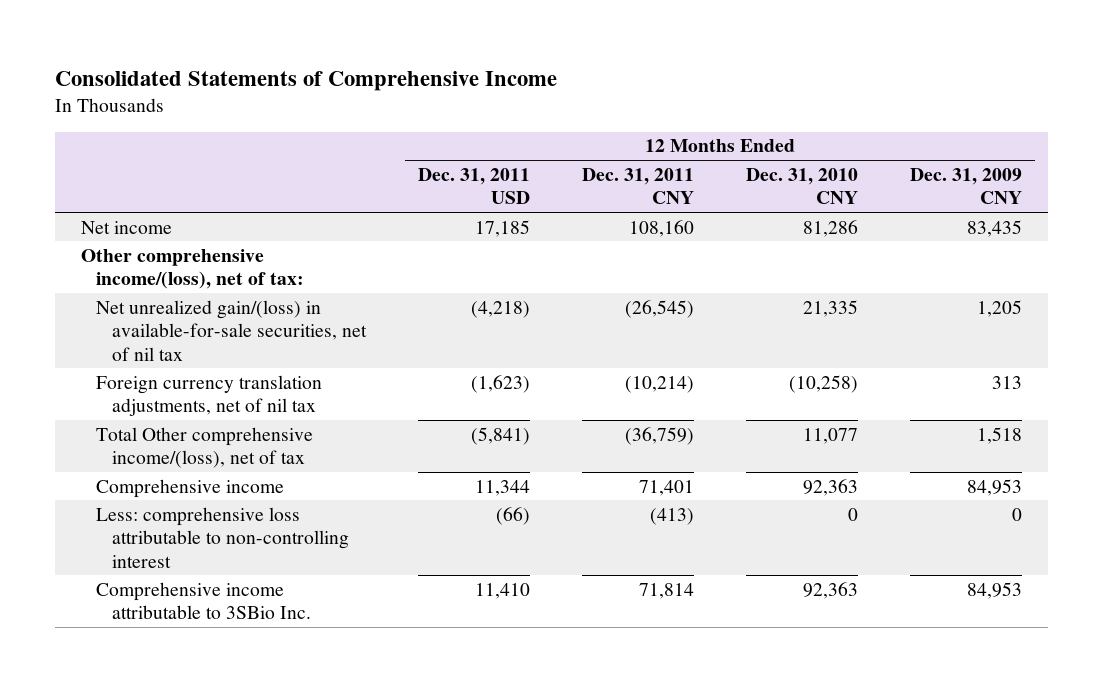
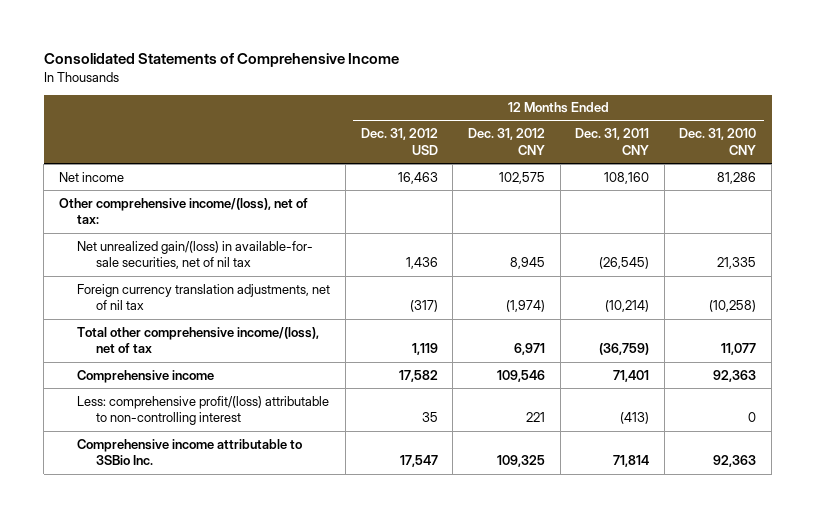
- | 12 Months Ended Dec. 31, 2011 USD | 12 Months Ended Dec. 31, 2011 CNY | 12 Months Ended Dec. 31, 2010 CNY | 12 Months Ended Dec. 31, 2009 CNY
+ | 12 Months Ended Dec. 31, 2012 USD | 12 Months Ended Dec. 31, 2012 CNY | 12 Months Ended Dec. 31, 2011 CNY | 12 Months Ended Dec. 31, 2010 CNY
- Net unrealized gain/(loss) in available-for-sale securities, net of nil tax | (4,218) | (26,545) | 21,335 | 1,205
+ Net unrealized gain/(loss) in available-for- sale securities, net of nil tax | 1,436 | 8,945 | (26,545) | 21,335
- Total Other comprehensive income/(loss), net of tax | (5,841) | (36,759) | 11,077 | 1,518
+ Total other comprehensive income/(loss), net of tax | 1,119 | 6,971 | (36,759) | 11,077
- Less: comprehensive loss attributable to non-controlling interest | (66) | (413) | 0 | 0
+ Less: comprehensive profit/(loss) attributable to non-controlling interest | 35 | 221 | (413) | 0

